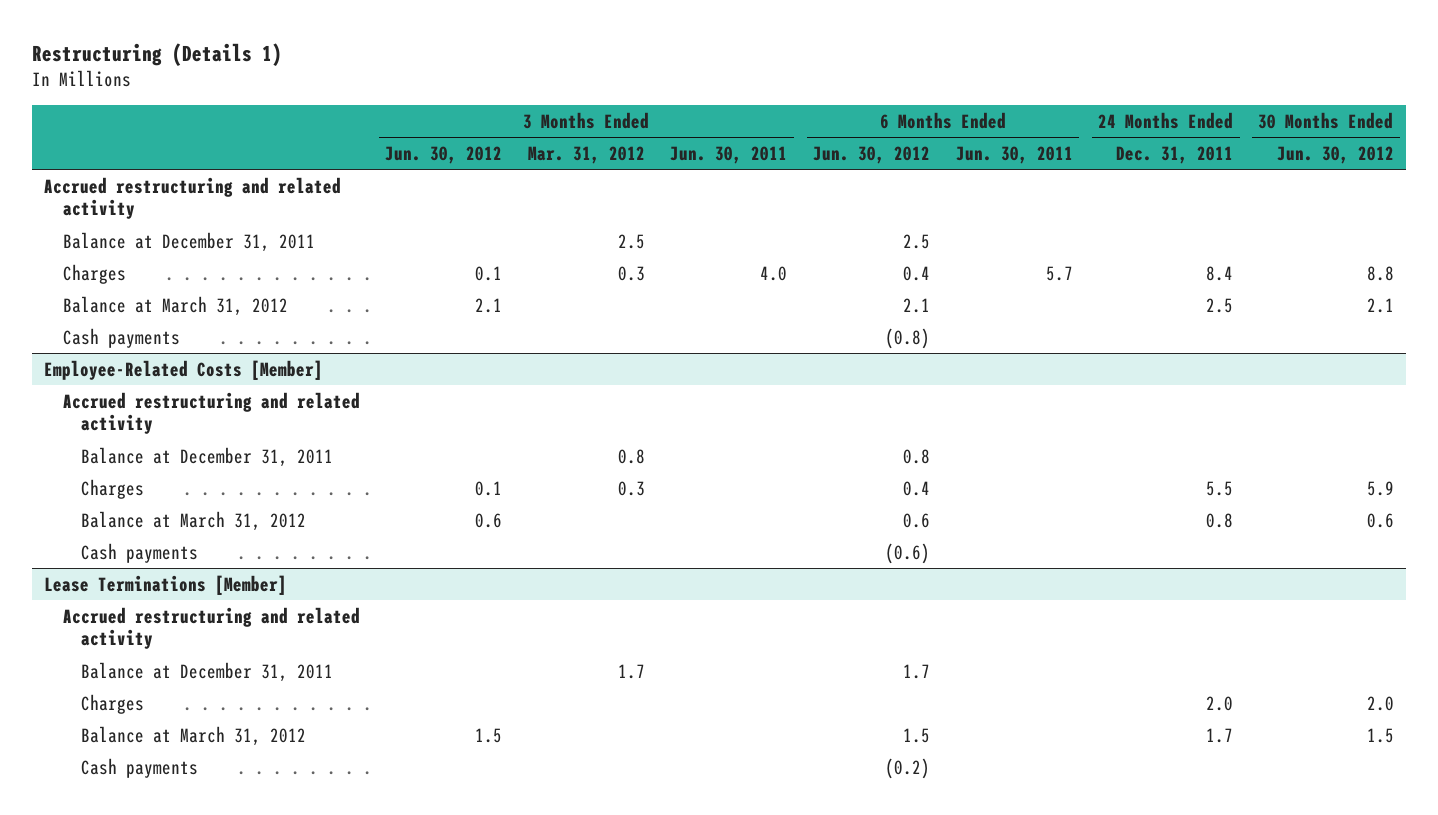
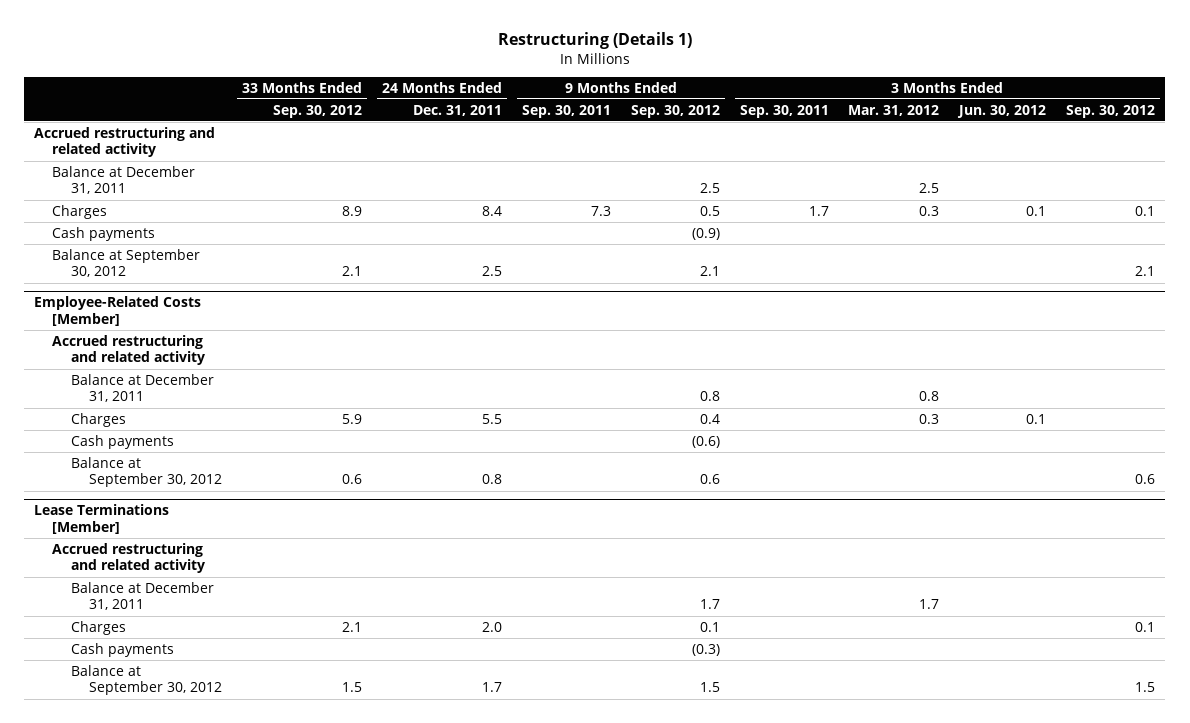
- | 3 Months Ended Jun. 30, 2012 | 3 Months Ended Mar. 31, 2012 | 3 Months Ended Jun. 30, 2011 | 6 Months Ended Jun. 30, 2012 | 6 Months Ended Jun. 30, 2011 | 24 Months Ended Dec. 31, 2011 | 30 Months Ended Jun. 30, 2012
+ | 33 Months Ended Sep. 30, 2012 | 24 Months Ended Dec. 31, 2011 | 9 Months Ended Sep. 30, 2011 | 9 Months Ended Sep. 30, 2012 | 3 Months Ended Sep. 30, 2011 | 3 Months Ended Mar. 31, 2012 | 3 Months Ended Jun. 30, 2012 | 3 Months Ended Sep. 30, 2012
- Balance at March 31, 2012 | 2.1 | | | 2.1 | | 2.5 | 2.1
+ Balance at September 30, 2012 | 2.1 | 2.5 | | 2.1 | | | | 2.1
@ Employee-Related Costs [Member]
- Balance at March 31, 2012 | 0.6 | | | 0.6 | | 0.8 | 0.6
+ Balance at September 30, 2012 | 0.6 | 0.8 | | 0.6 | | | | 0.6
@ Lease Terminations [Member]
- Balance at March 31, 2012 | 1.5 | | | 1.5 | | 1.7 | 1.5
+ Balance at September 30, 2012 | 1.5 | 1.7 | | 1.5 | | | | 1.5

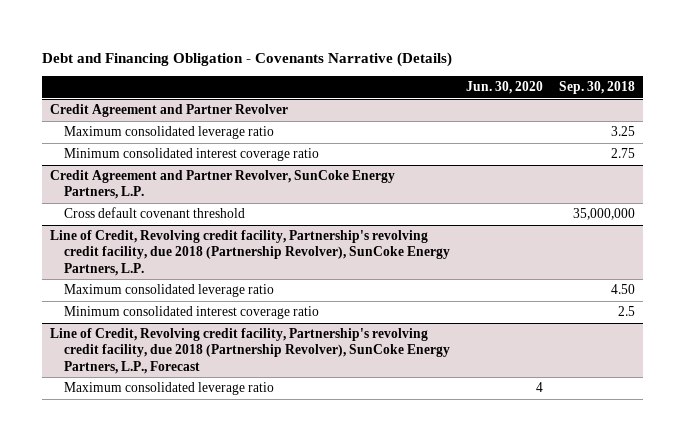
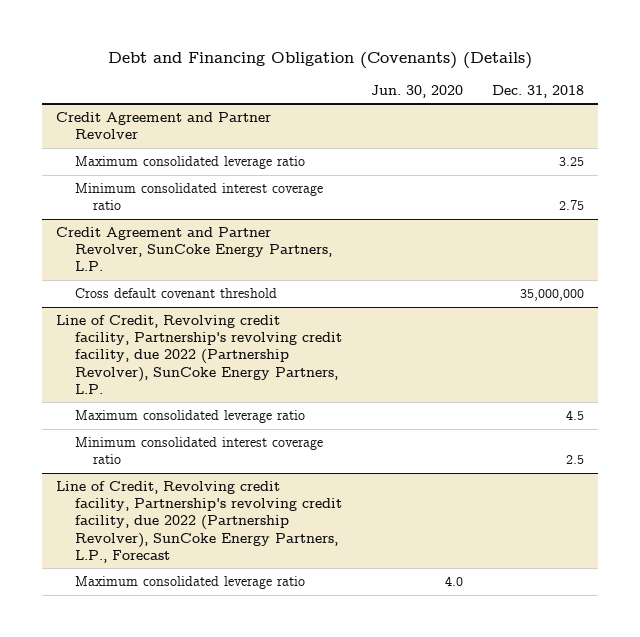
- Debt and Financing Obligation - Covenants Narrative (Details)
+ Debt and Financing Obligation (Covenants) (Details)
- | Jun. 30, 2020 | Sep. 30, 2018
+ | Jun. 30, 2020 | Dec. 31, 2018
- Line of Credit, Revolving credit facility, Partnership's revolving credit facility, due 2018 (Partnership Revolver), SunCoke Energy Partners, L.P.
+ Line of Credit, Revolving credit facility, Partnership's revolving credit facility, due 2022 (Partnership Revolver), SunCoke Energy Partners, L.P.
- Line of Credit, Revolving credit facility, Partnership's revolving credit facility, due 2018 (Partnership Revolver), SunCoke Energy Partners, L.P., Forecast
- Maximum consolidated leverage ratio | 4 |
+ Line of Credit, Revolving credit facility, Partnership's revolving credit facility, due 2022 (Partnership Revolver), SunCoke Energy Partners, L.P., Forecast
+ Maximum consolidated leverage ratio | 4.0 |

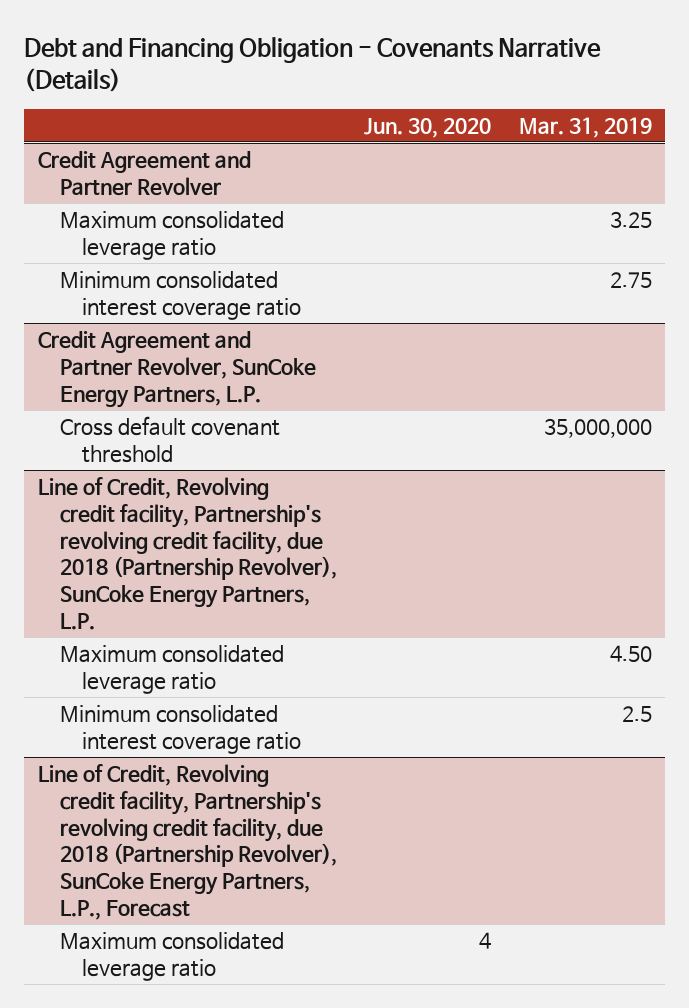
- Debt and Financing Obligation (Covenants) (Details)
+ Debt and Financing Obligation - Covenants Narrative (Details)
- | Jun. 30, 2020 | Dec. 31, 2018
+ | Jun. 30, 2020 | Mar. 31, 2019
- Line of Credit, Revolving credit facility, Partnership's revolving credit facility, due 2022 (Partnership Revolver), SunCoke Energy Partners, L.P.
+ Line of Credit, Revolving credit facility, Partnership's revolving credit facility, due 2018 (Partnership Revolver), SunCoke Energy Partners, L.P.
- Line of Credit, Revolving credit facility, Partnership's revolving credit facility, due 2022 (Partnership Revolver), SunCoke Energy Partners, L.P., Forecast
- Maximum consolidated leverage ratio | 4.0 |
+ Line of Credit, Revolving credit facility, Partnership's revolving credit facility, due 2018 (Partnership Revolver), SunCoke Energy Partners, L.P., Forecast
+ Maximum consolidated leverage ratio | 4 |

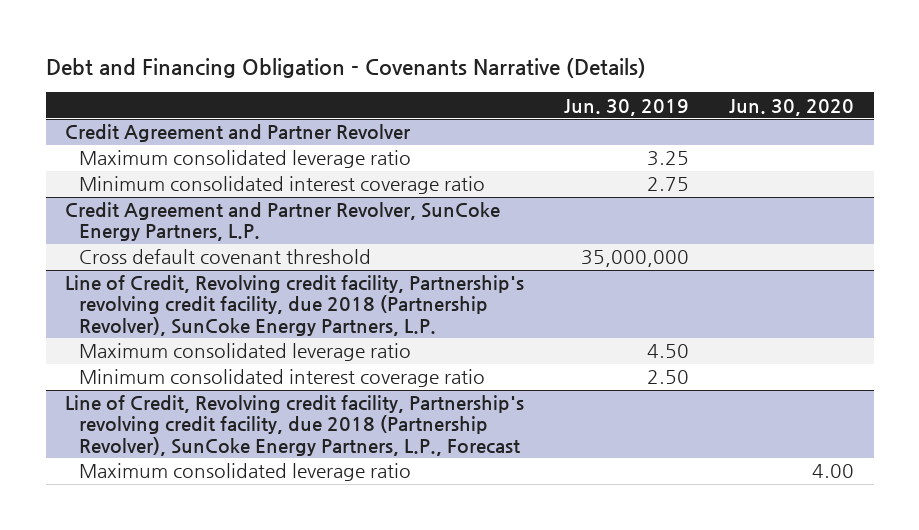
- | Jun. 30, 2020 | Mar. 31, 2019
+ | Jun. 30, 2019 | Jun. 30, 2020
@ Line of Credit, Revolving credit facility, Partnership's revolving credit facility, due 2018 (Partnership Revolver), SunCoke Energy Partners, L.P., Forecast
- Maximum consolidated leverage ratio | 4 |
+ Maximum consolidated leverage ratio | | 4.00

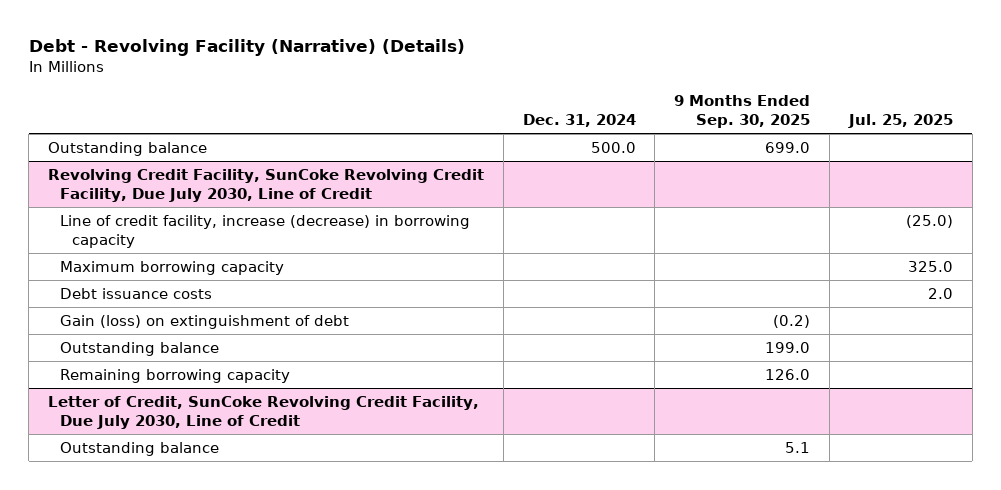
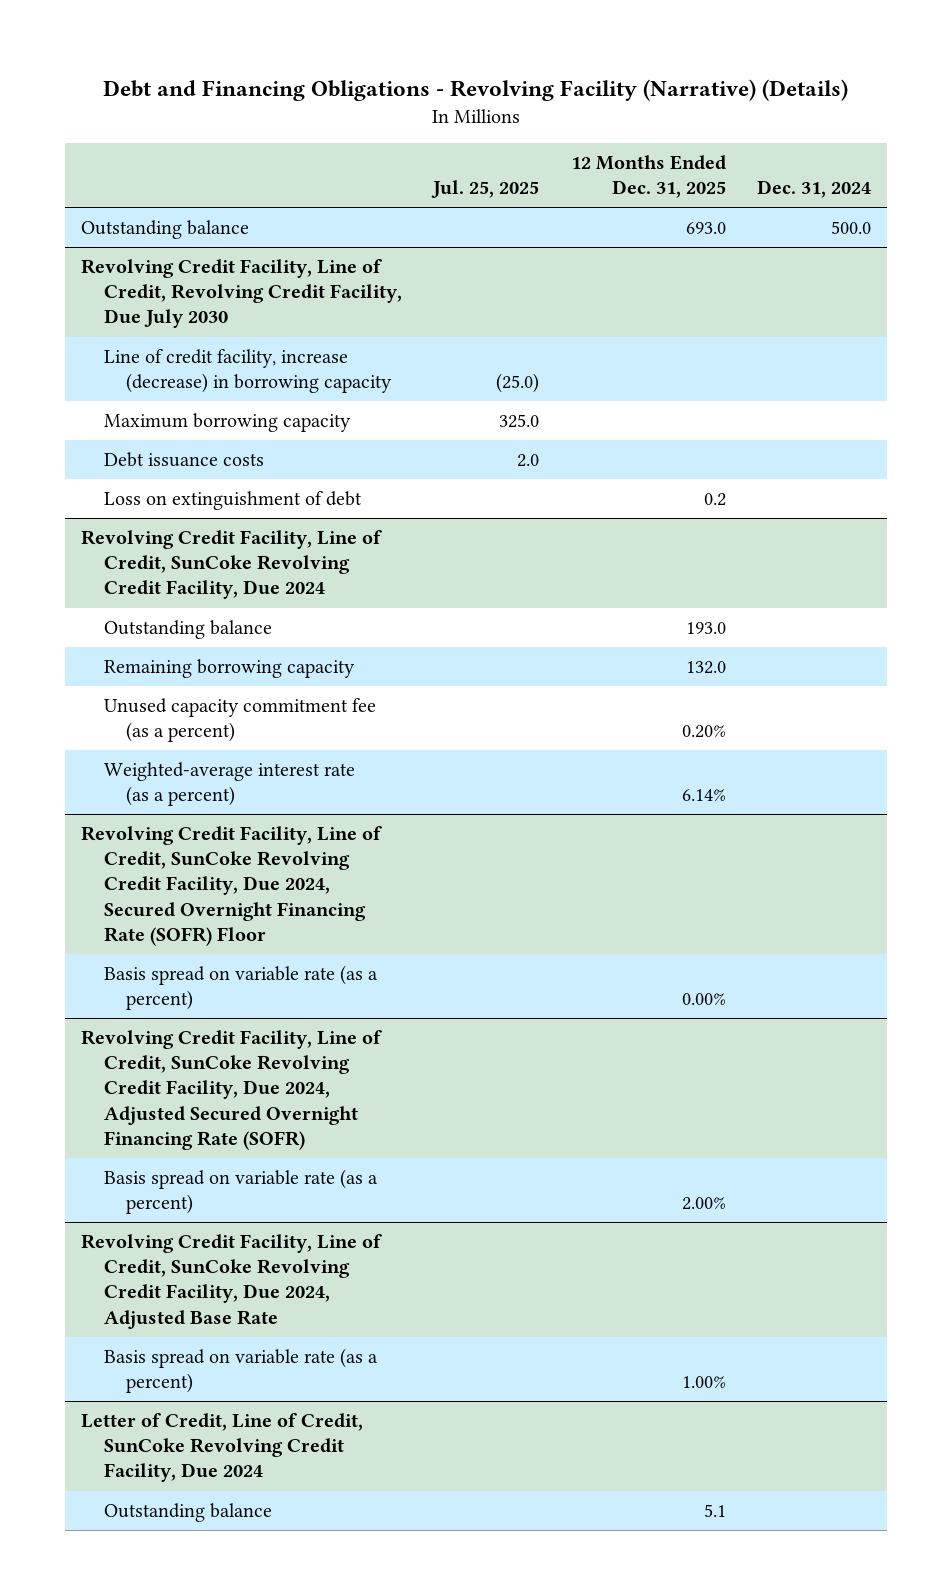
- Debt - Revolving Facility (Narrative) (Details)
+ Debt and Financing Obligations - Revolving Facility (Narrative) (Details)
- | Dec. 31, 2024 | 9 Months Ended Sep. 30, 2025 | Jul. 25, 2025
+ | Jul. 25, 2025 | 12 Months Ended Dec. 31, 2025 | Dec. 31, 2024
- Revolving Credit Facility, SunCoke Revolving Credit Facility, Due July 2030, Line of Credit
+ Revolving Credit Facility, Line of Credit, Revolving Credit Facility, Due July 2030
- Gain (loss) on extinguishment of debt | | (0.2) |
- Outstanding balance | | 199.0 |
- Remaining borrowing capacity | | 126.0 |
- Letter of Credit, SunCoke Revolving Credit Facility, Due July 2030, Line of Credit
+ Loss on extinguishment of debt | | 0.2 |
+ Revolving Credit Facility, Line of Credit, SunCoke Revolving Credit Facility, Due 2024
+ Outstanding balance | | 193.0 |
+ Remaining borrowing capacity | | 132.0 |
+ Unused capacity commitment fee (as a percent) | | 0.20% |
+ Weighted-average interest rate (as a percent) | | 6.14% |
+ Revolving Credit Facility, Line of Credit, SunCoke Revolving Credit Facility, Due 2024, Secured Overnight Financing Rate (SOFR) Floor
+ Basis spread on variable rate (as a percent) | | 0.00% |
+ Revolving Credit Facility, Line of Credit, SunCoke Revolving Credit Facility, Due 2024, Adjusted Secured Overnight Financing Rate (SOFR)
+ Basis spread on variable rate (as a percent) | | 2.00% |
+ Revolving Credit Facility, Line of Credit, SunCoke Revolving Credit Facility, Due 2024, Adjusted Base Rate
+ Basis spread on variable rate (as a percent) | | 1.00% |
+ Letter of Credit, Line of Credit, SunCoke Revolving Credit Facility, Due 2024

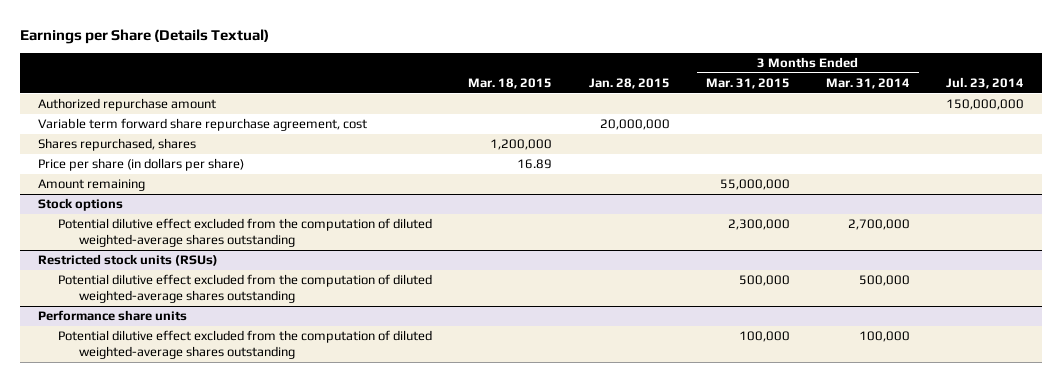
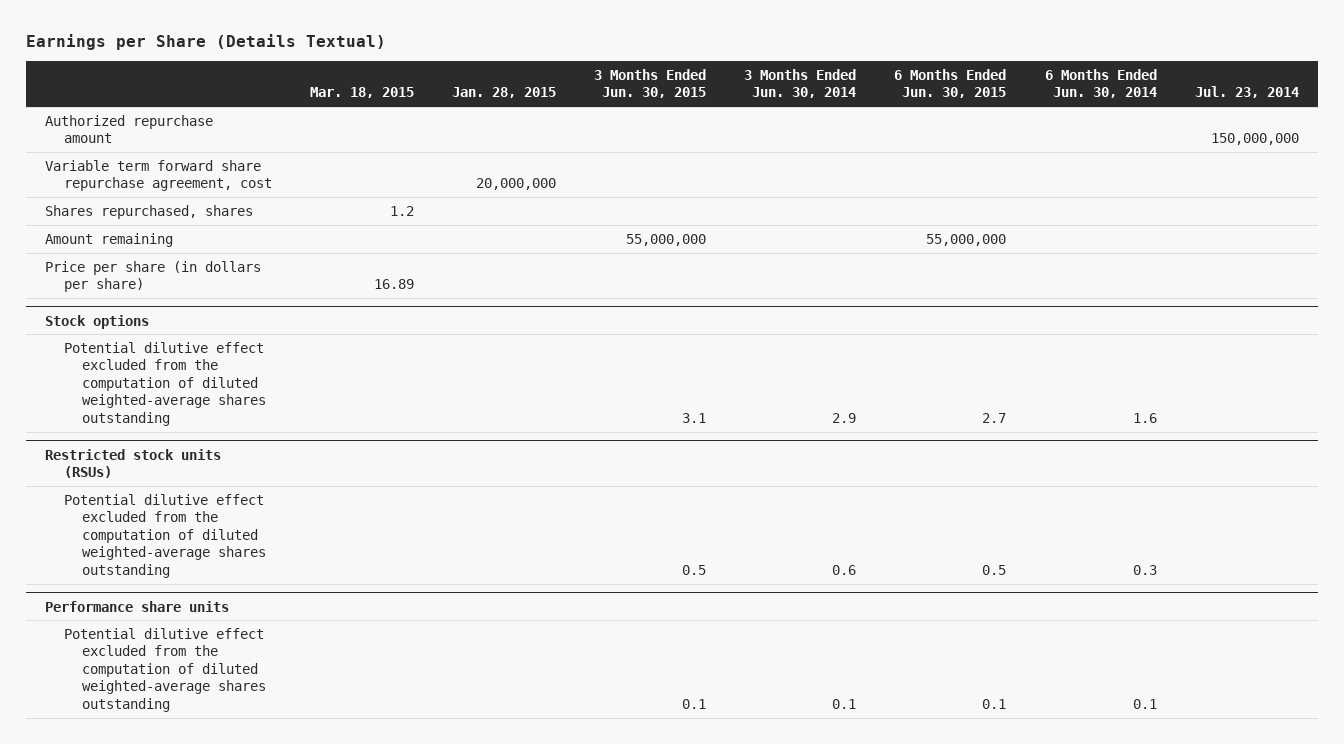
- | Mar. 18, 2015 | Jan. 28, 2015 | 3 Months Ended Mar. 31, 2015 | 3 Months Ended Mar. 31, 2014 | Jul. 23, 2014
+ | Mar. 18, 2015 | Jan. 28, 2015 | 3 Months Ended Jun. 30, 2015 | 3 Months Ended Jun. 30, 2014 | 6 Months Ended Jun. 30, 2015 | 6 Months Ended Jun. 30, 2014 | Jul. 23, 2014
- Shares repurchased, shares | 1,200,000 | | | |
+ Shares repurchased, shares | 1.2 | | | | | |
moved down: Price per share (in dollars per share) | 16.89 | | | | | |

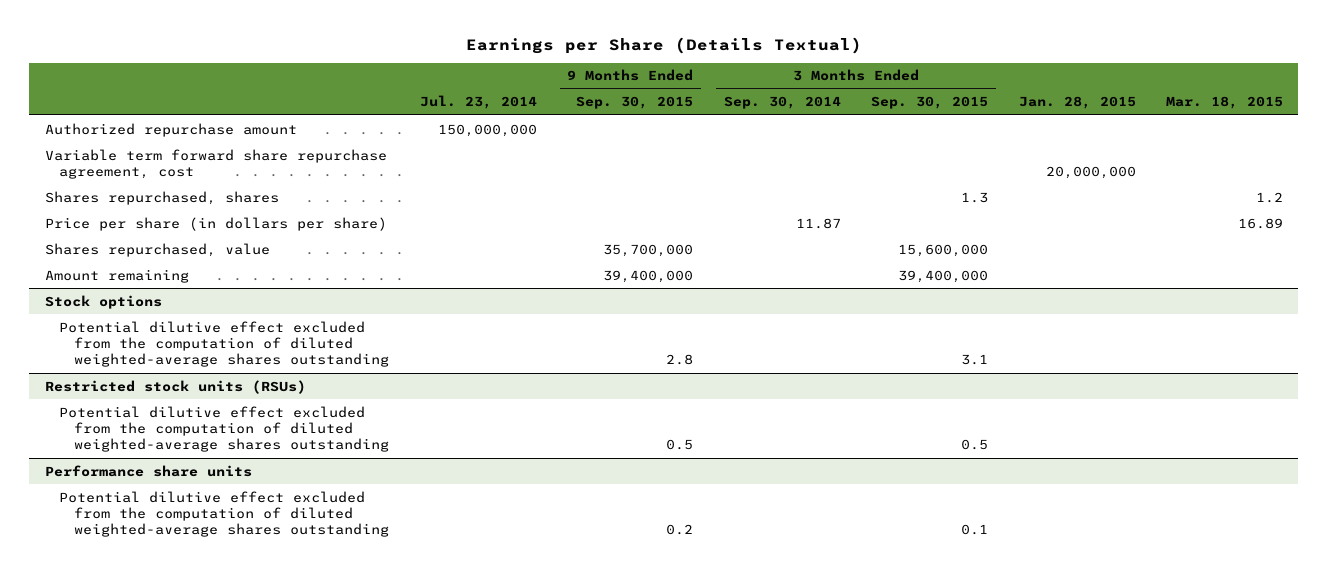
- | Mar. 18, 2015 | Jan. 28, 2015 | 3 Months Ended Jun. 30, 2015 | 3 Months Ended Jun. 30, 2014 | 6 Months Ended Jun. 30, 2015 | 6 Months Ended Jun. 30, 2014 | Jul. 23, 2014
+ | Jul. 23, 2014 | 9 Months Ended Sep. 30, 2015 | 3 Months Ended Sep. 30, 2014 | 3 Months Ended Sep. 30, 2015 | Jan. 28, 2015 | Mar. 18, 2015
+ Shares repurchased, value | | 35,700,000 | | 15,600,000 | |
moved down: Amount remaining | | 39,400,000 | | 39,400,000 | |

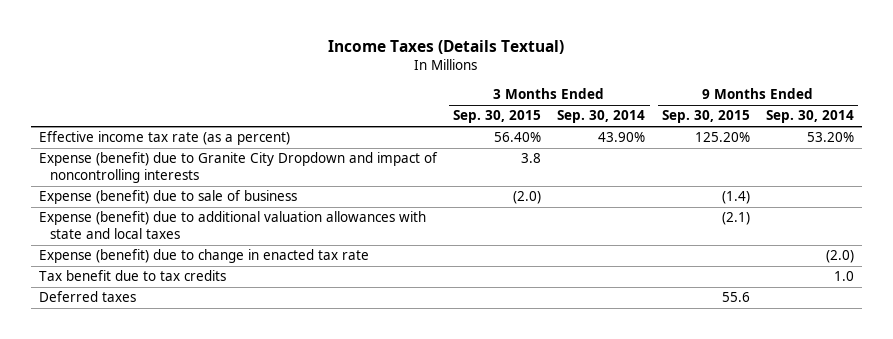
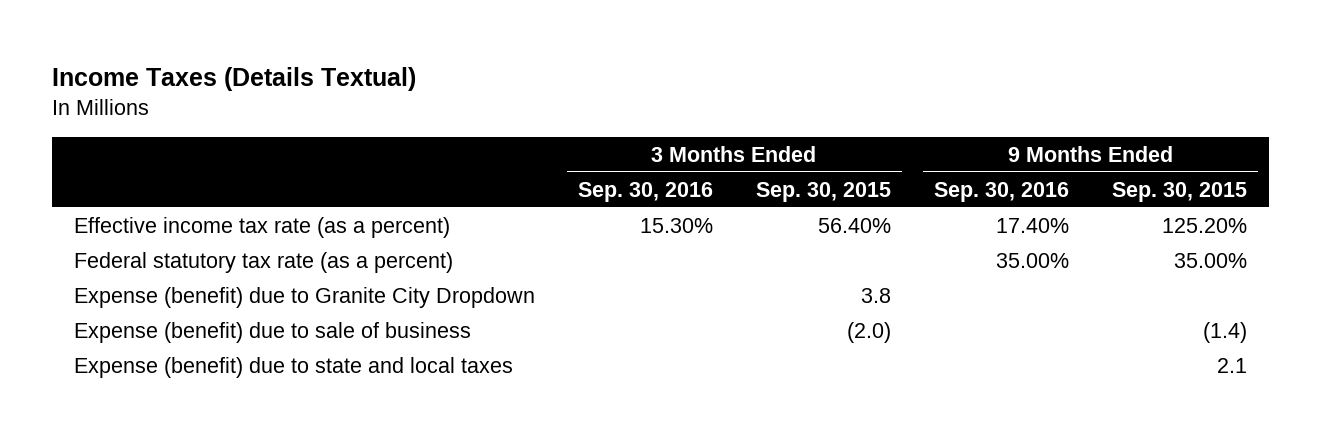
- | 3 Months Ended Sep. 30, 2015 | 3 Months Ended Sep. 30, 2014 | 9 Months Ended Sep. 30, 2015 | 9 Months Ended Sep. 30, 2014
+ | 3 Months Ended Sep. 30, 2016 | 3 Months Ended Sep. 30, 2015 | 9 Months Ended Sep. 30, 2016 | 9 Months Ended Sep. 30, 2015
- Expense (benefit) due to Granite City Dropdown and impact of noncontrolling interests | 3.8 | | |
+ Federal statutory tax rate (as a percent) | | | 35.00% | 35.00%
+ Expense (benefit) due to Granite City Dropdown | | 3.8 | |
- Expense (benefit) due to additional valuation allowances with state and local taxes | | | (2.1) |
- Expense (benefit) due to change in enacted tax rate | | | | (2.0)
- Tax benefit due to tax credits | | | | 1.0
- Deferred taxes | | | 55.6 |
+ Expense (benefit) due to state and local taxes | | | | 2.1

